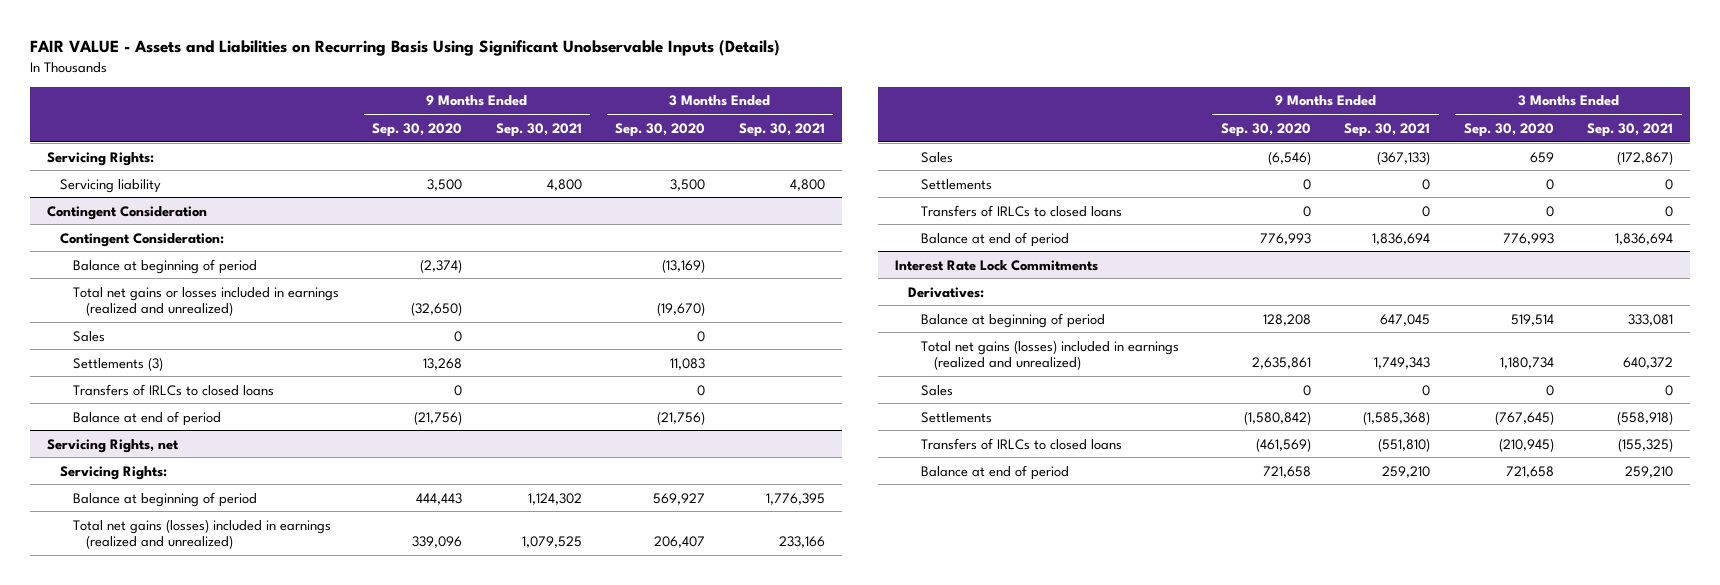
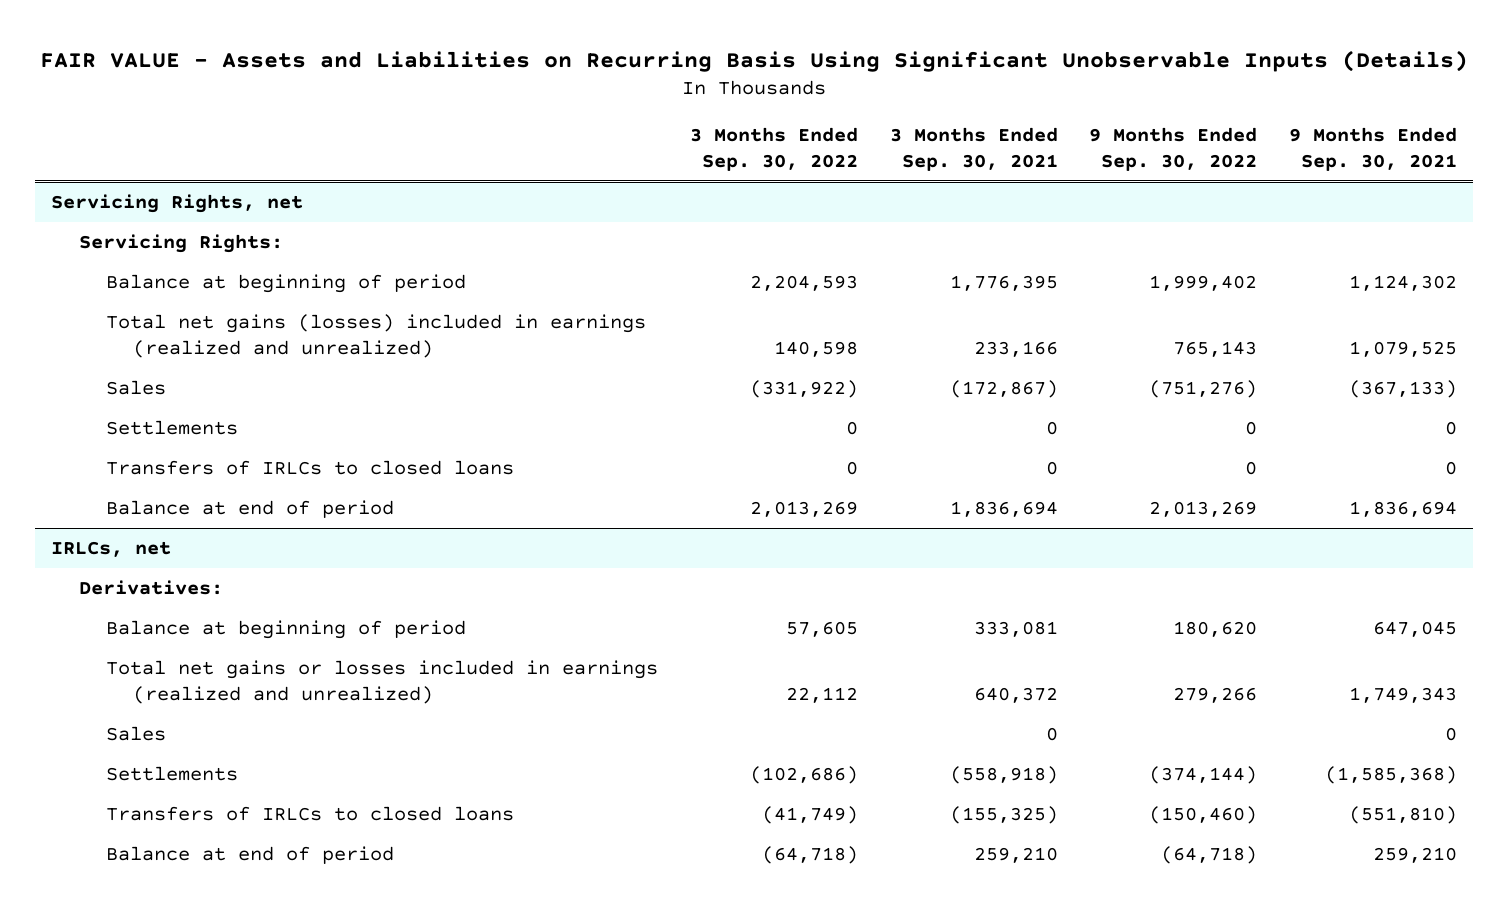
- | 9 Months Ended Sep. 30, 2020 | 9 Months Ended Sep. 30, 2021 | 3 Months Ended Sep. 30, 2020 | 3 Months Ended Sep. 30, 2021
+ | 3 Months Ended Sep. 30, 2022 | 3 Months Ended Sep. 30, 2021 | 9 Months Ended Sep. 30, 2022 | 9 Months Ended Sep. 30, 2021
- Servicing Rights:
- Servicing liability | 3,500 | 4,800 | 3,500 | 4,800
- Contingent Consideration
- Contingent Consideration:
- Balance at beginning of period | (2,374) | | (13,169) |
- Total net gains or losses included in earnings (realized and unrealized) | (32,650) | | (19,670) |
- Sales | 0 | | 0 |
- Settlements (3) | 13,268 | | 11,083 |
- Transfers of IRLCs to closed loans | 0 | | 0 |
- Balance at end of period | (21,756) | | (21,756) |
- Interest Rate Lock Commitments
+ IRLCs, net
- Total net gains (losses) included in earnings (realized and unrealized) | 2,635,861 | 1,749,343 | 1,180,734 | 640,372
+ Total net gains or losses included in earnings (realized and unrealized) | 22,112 | 640,372 | 279,266 | 1,749,343

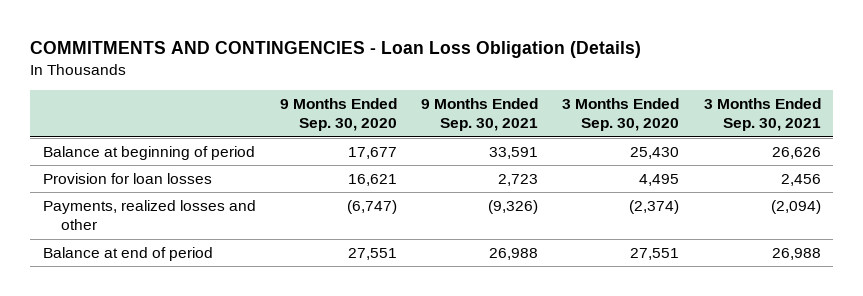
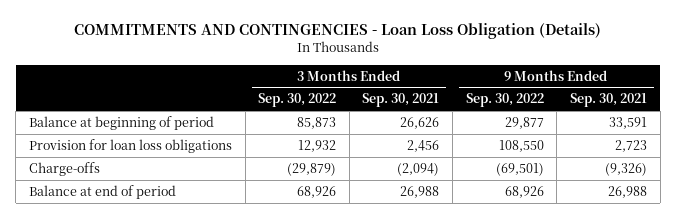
- | 9 Months Ended Sep. 30, 2020 | 9 Months Ended Sep. 30, 2021 | 3 Months Ended Sep. 30, 2020 | 3 Months Ended Sep. 30, 2021
+ | 3 Months Ended Sep. 30, 2022 | 3 Months Ended Sep. 30, 2021 | 9 Months Ended Sep. 30, 2022 | 9 Months Ended Sep. 30, 2021
- Provision for loan losses | 16,621 | 2,723 | 4,495 | 2,456
- Payments, realized losses and other | (6,747) | (9,326) | (2,374) | (2,094)
+ Provision for loan loss obligations | 12,932 | 2,456 | 108,550 | 2,723
+ Charge-offs | (29,879) | (2,094) | (69,501) | (9,326)

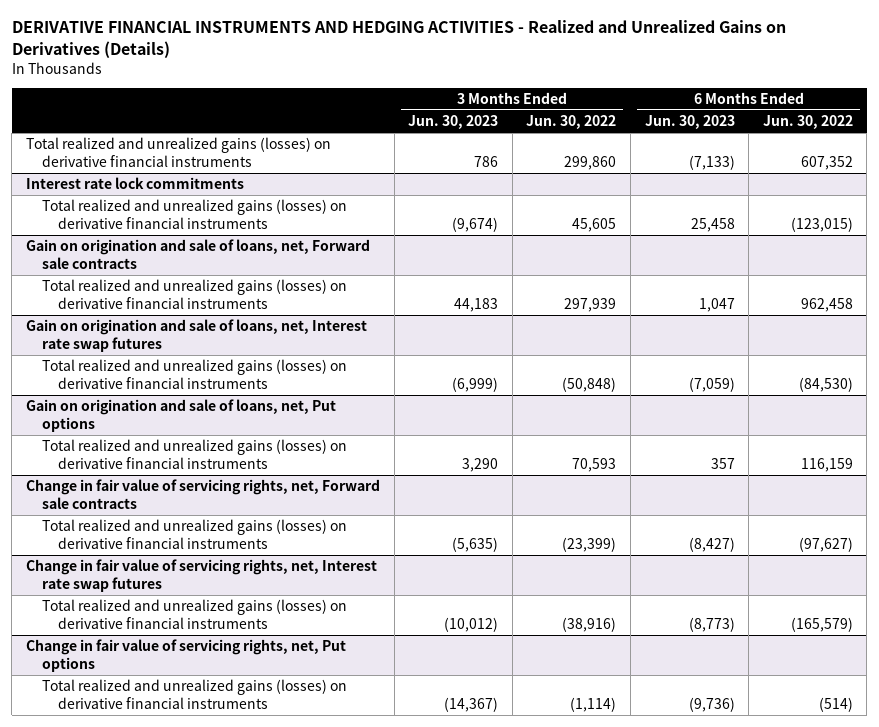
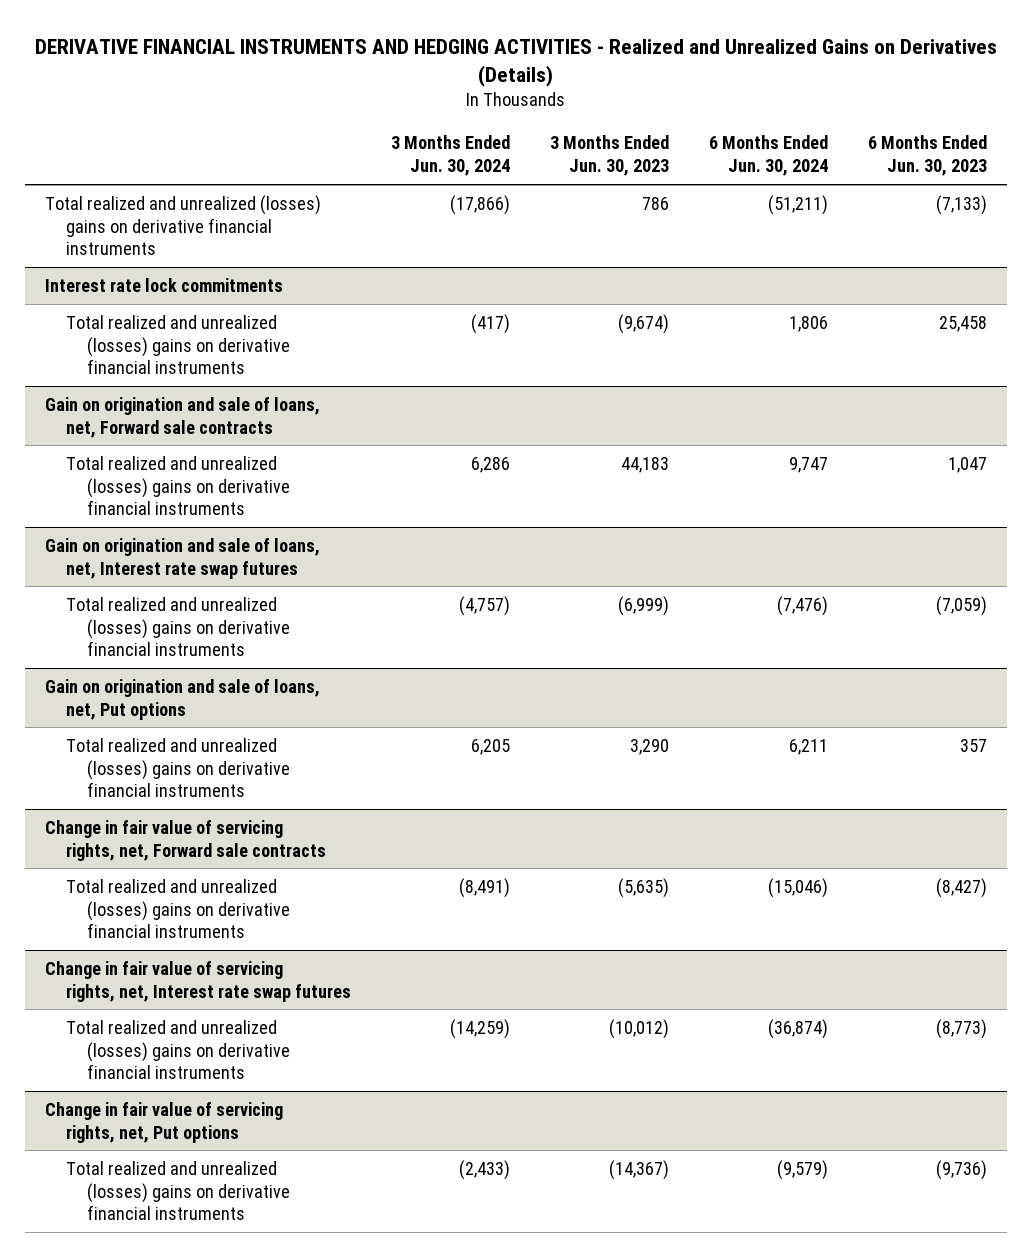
- | 3 Months Ended Jun. 30, 2023 | 3 Months Ended Jun. 30, 2022 | 6 Months Ended Jun. 30, 2023 | 6 Months Ended Jun. 30, 2022
+ | 3 Months Ended Jun. 30, 2024 | 3 Months Ended Jun. 30, 2023 | 6 Months Ended Jun. 30, 2024 | 6 Months Ended Jun. 30, 2023
- Total realized and unrealized gains (losses) on derivative financial instruments | 786 | 299,860 | (7,133) | 607,352
+ Total realized and unrealized (losses) gains on derivative financial instruments | (17,866) | 786 | (51,211) | (7,133)
@ Interest rate lock commitments
- Total realized and unrealized gains (losses) on derivative financial instruments | (9,674) | 45,605 | 25,458 | (123,015)
+ Total realized and unrealized (losses) gains on derivative financial instruments | (417) | (9,674) | 1,806 | 25,458
@ Gain on origination and sale of loans, net, Forward sale contracts
- Total realized and unrealized gains (losses) on derivative financial instruments | 44,183 | 297,939 | 1,047 | 962,458
+ Total realized and unrealized (losses) gains on derivative financial instruments | 6,286 | 44,183 | 9,747 | 1,047
@ Gain on origination and sale of loans, net, Interest rate swap futures
- Total realized and unrealized gains (losses) on derivative financial instruments | (6,999) | (50,848) | (7,059) | (84,530)
+ Total realized and unrealized (losses) gains on derivative financial instruments | (4,757) | (6,999) | (7,476) | (7,059)
@ Gain on origination and sale of loans, net, Put options
- Total realized and unrealized gains (losses) on derivative financial instruments | 3,290 | 70,593 | 357 | 116,159
+ Total realized and unrealized (losses) gains on derivative financial instruments | 6,205 | 3,290 | 6,211 | 357
@ Change in fair value of servicing rights, net, Forward sale contracts
- Total realized and unrealized gains (losses) on derivative financial instruments | (5,635) | (23,399) | (8,427) | (97,627)
+ Total realized and unrealized (losses) gains on derivative financial instruments | (8,491) | (5,635) | (15,046) | (8,427)
@ Change in fair value of servicing rights, net, Interest rate swap futures
- Total realized and unrealized gains (losses) on derivative financial instruments | (10,012) | (38,916) | (8,773) | (165,579)
+ Total realized and unrealized (losses) gains on derivative financial instruments | (14,259) | (10,012) | (36,874) | (8,773)
@ Change in fair value of servicing rights, net, Put options
- Total realized and unrealized gains (losses) on derivative financial instruments | (14,367) | (1,114) | (9,736) | (514)
+ Total realized and unrealized (losses) gains on derivative financial instruments | (2,433) | (14,367) | (9,579) | (9,736)

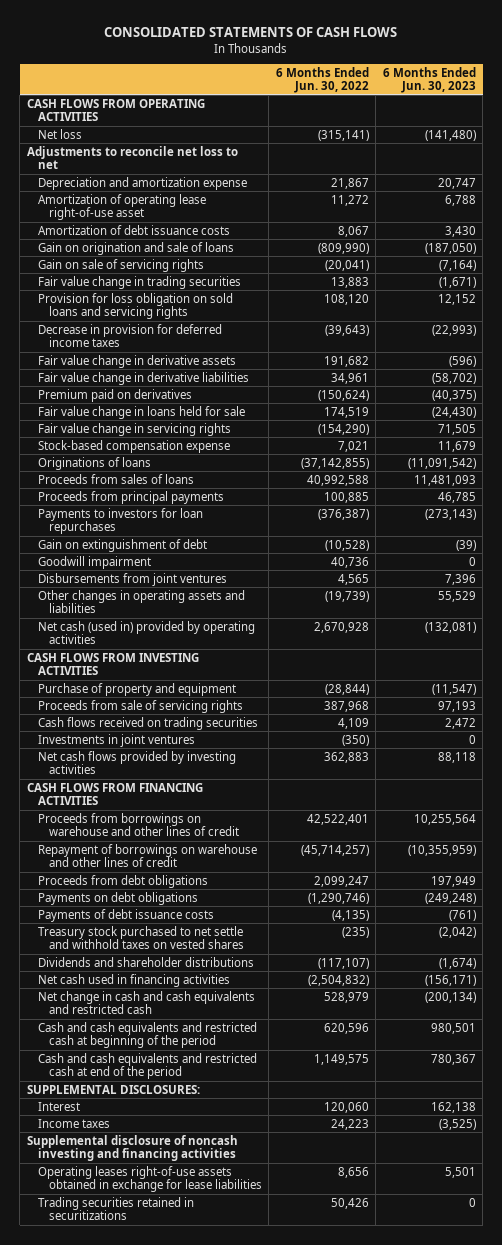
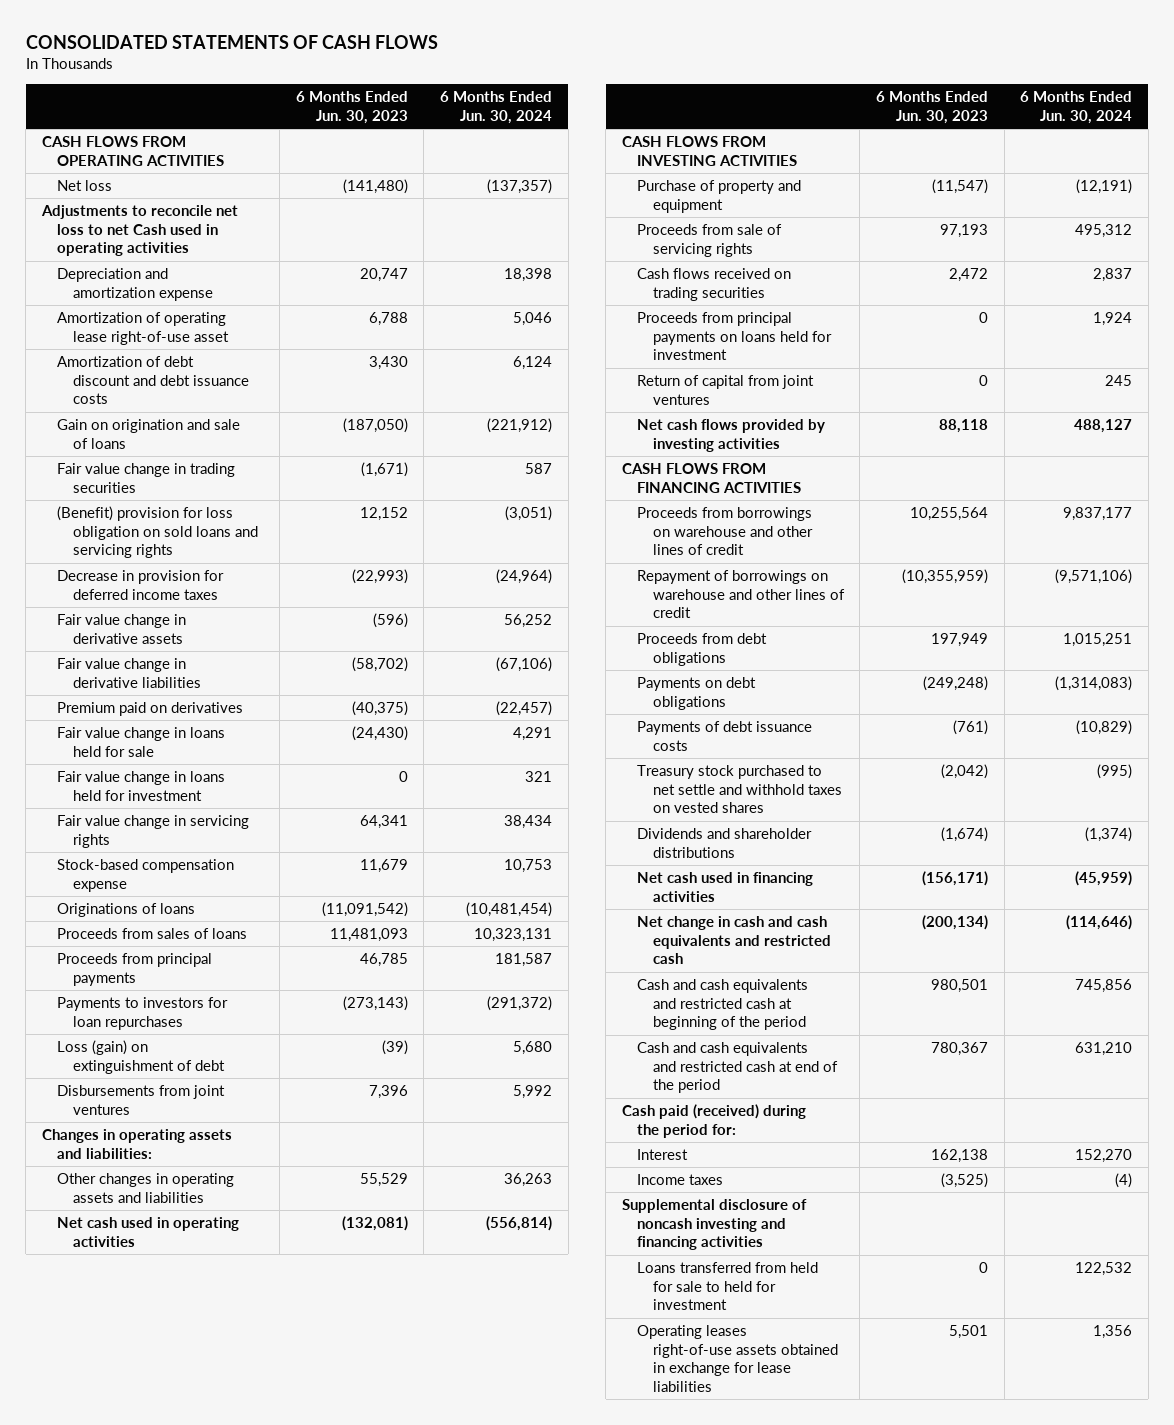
- | 6 Months Ended Jun. 30, 2022 | 6 Months Ended Jun. 30, 2023
+ | 6 Months Ended Jun. 30, 2023 | 6 Months Ended Jun. 30, 2024
- Adjustments to reconcile net loss to net
+ Adjustments to reconcile net loss to net Cash used in operating activities
- Amortization of debt issuance costs | 8,067 | 3,430
+ Amortization of debt discount and debt issuance costs | 3,430 | 6,124
- Gain on sale of servicing rights | (20,041) | (7,164)
- Provision for loss obligation on sold loans and servicing rights | 108,120 | 12,152
+ (Benefit) provision for loss obligation on sold loans and servicing rights | 12,152 | (3,051)
- Fair value change in servicing rights | (154,290) | 71,505
+ Fair value change in loans held for investment | 0 | 321
+ Fair value change in servicing rights | 64,341 | 38,434
- Gain on extinguishment of debt | (10,528) | (39)
- Goodwill impairment | 40,736 | 0
+ Loss (gain) on extinguishment of debt | (39) | 5,680
+ Changes in operating assets and liabilities:
- Net cash (used in) provided by operating activities | 2,670,928 | (132,081)
+ Net cash used in operating activities | (132,081) | (556,814)
- Investments in joint ventures | (350) | 0
+ Proceeds from principal payments on loans held for investment | 0 | 1,924
+ Return of capital from joint ventures | 0 | 245
- SUPPLEMENTAL DISCLOSURES:
+ Cash paid (received) during the period for:
+ Loans transferred from held for sale to held for investment | 0 | 122,532
- Trading securities retained in securitizations | 50,426 | 0

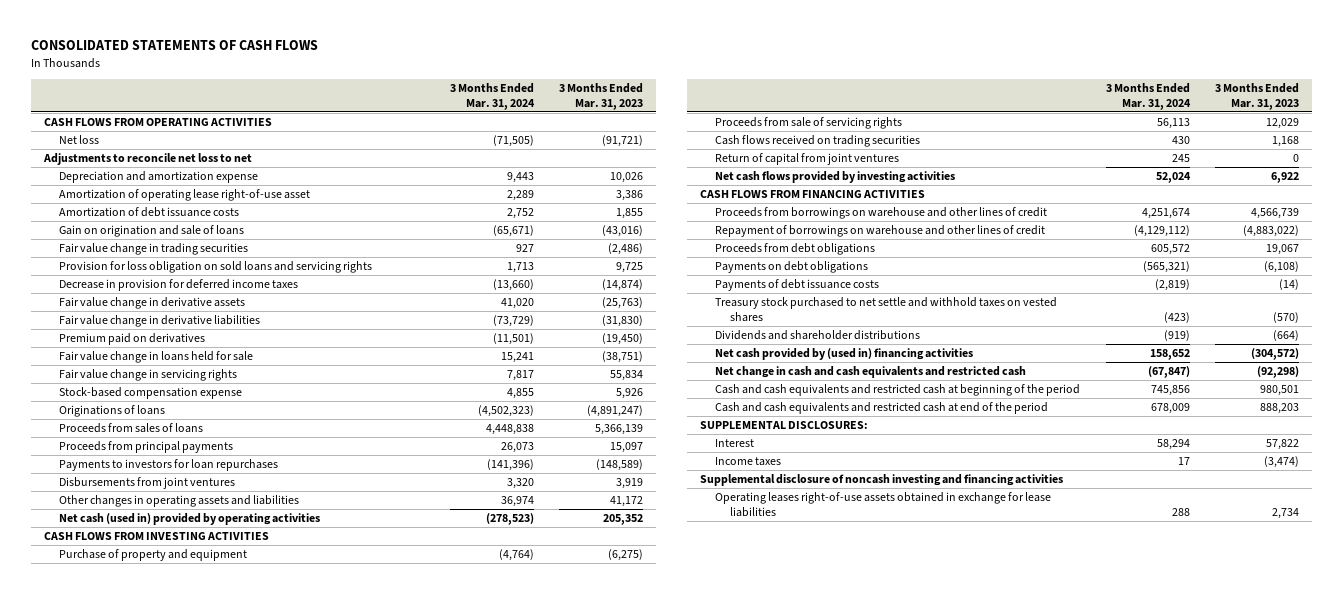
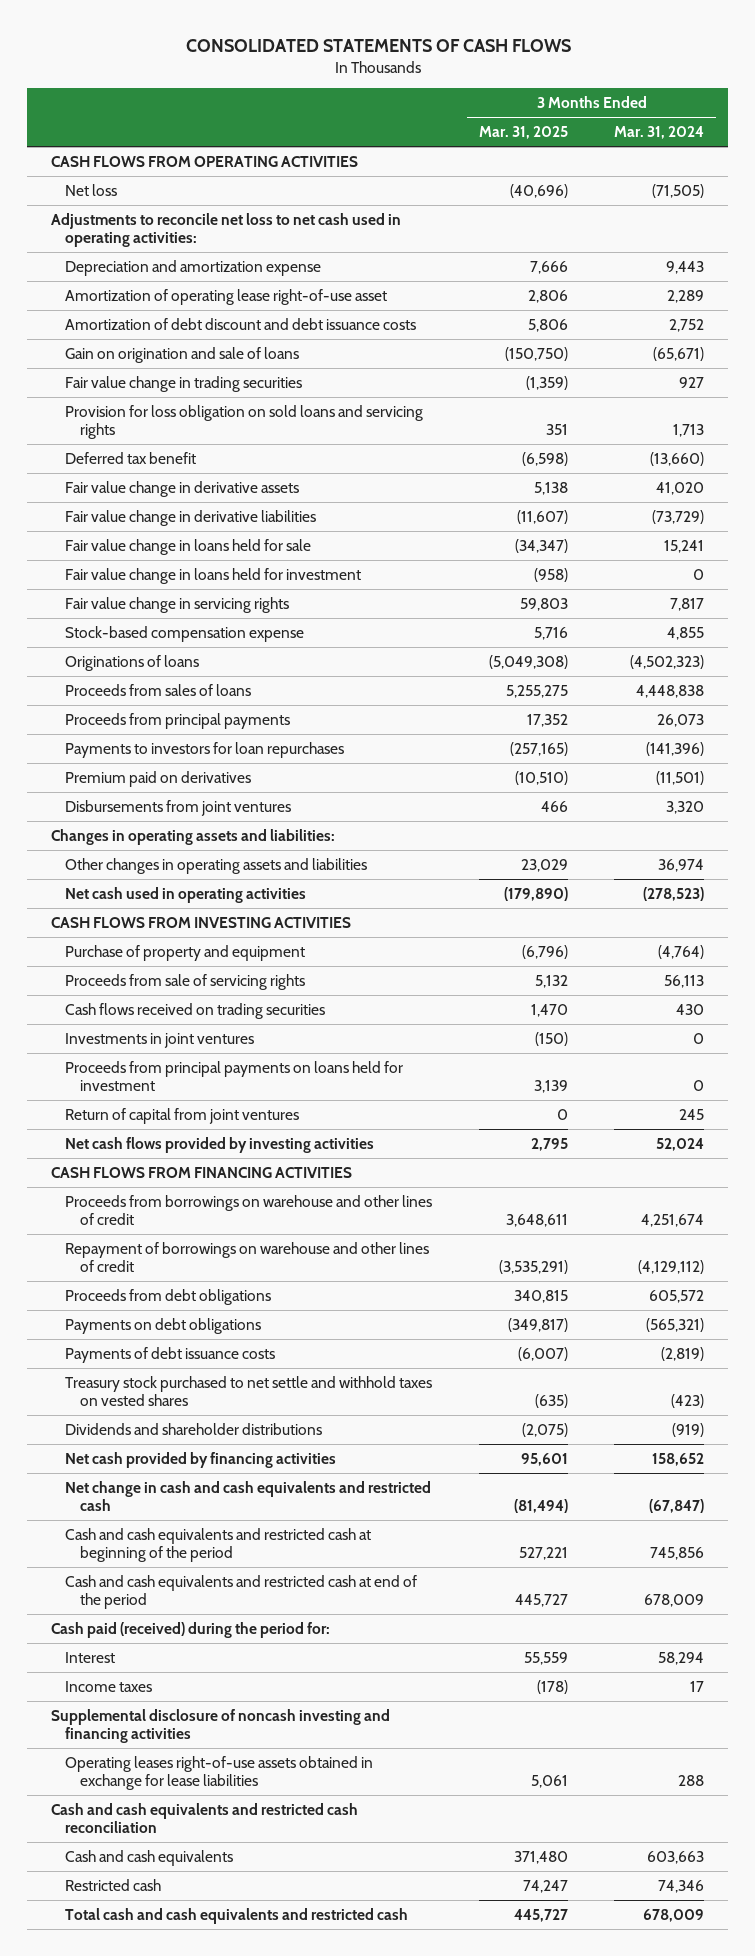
- | 3 Months Ended Mar. 31, 2024 | 3 Months Ended Mar. 31, 2023
+ | 3 Months Ended Mar. 31, 2025 | 3 Months Ended Mar. 31, 2024
- Adjustments to reconcile net loss to net
+ Adjustments to reconcile net loss to net cash used in operating activities:
- Amortization of debt issuance costs | 2,752 | 1,855
+ Amortization of debt discount and debt issuance costs | 5,806 | 2,752
- Decrease in provision for deferred income taxes | (13,660) | (14,874)
+ Deferred tax benefit | (6,598) | (13,660)
+ Fair value change in loans held for investment | (958) | 0
moved down: Premium paid on derivatives | (10,510) | (11,501)
+ Changes in operating assets and liabilities:
- Net cash (used in) provided by operating activities | (278,523) | 205,352
+ Net cash used in operating activities | (179,890) | (278,523)
+ Investments in joint ventures | (150) | 0
+ Proceeds from principal payments on loans held for investment | 3,139 | 0
- Net cash provided by (used in) financing activities | 158,652 | (304,572)
+ Net cash provided by financing activities | 95,601 | 158,652
- SUPPLEMENTAL DISCLOSURES:
+ Cash paid (received) during the period for:
+ Cash and cash equivalents and restricted cash reconciliation
+ Cash and cash equivalents | 371,480 | 603,663
+ Restricted cash | 74,247 | 74,346
+ Total cash and cash equivalents and restricted cash | 445,727 | 678,009

